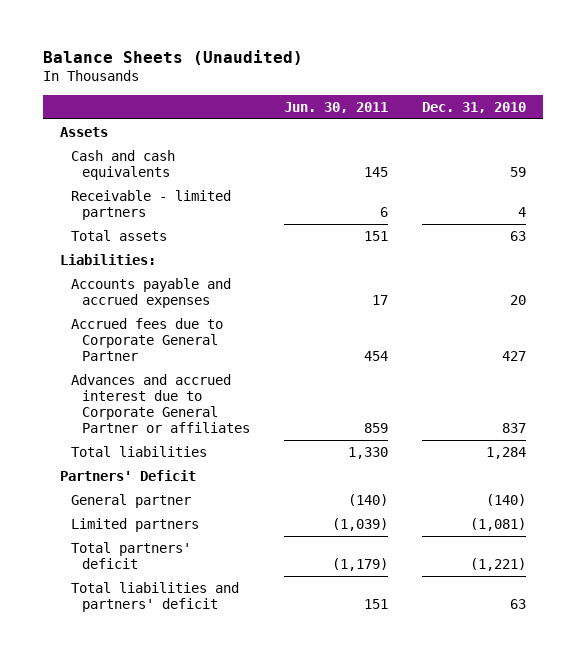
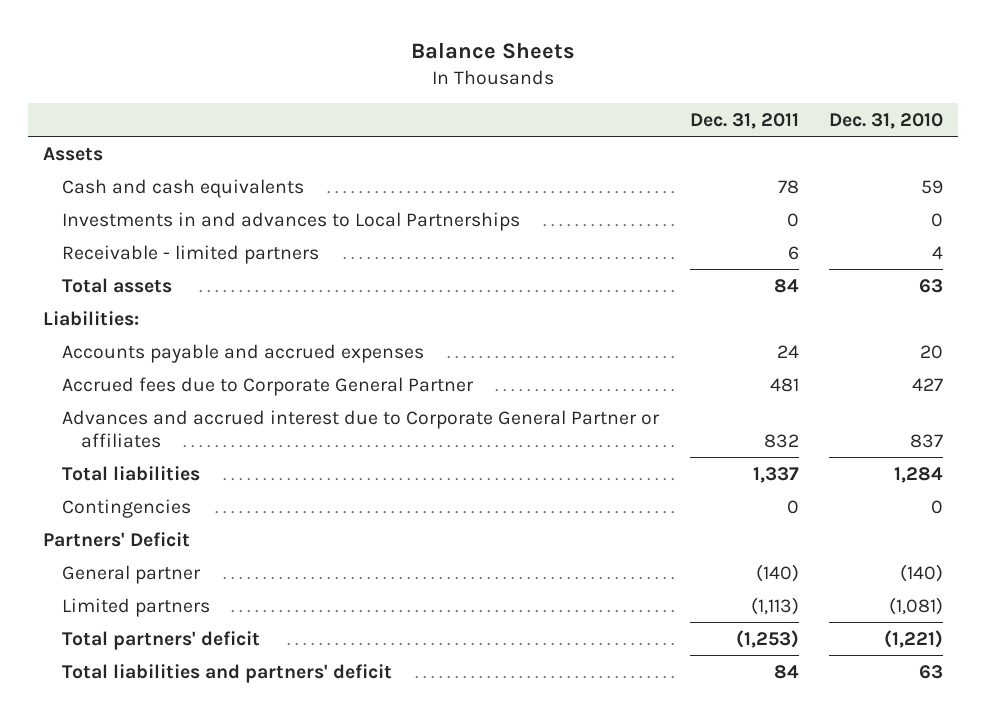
- Balance Sheets (Unaudited)
+ Balance Sheets
- | Jun. 30, 2011 | Dec. 31, 2010
+ | Dec. 31, 2011 | Dec. 31, 2010
+ Investments in and advances to Local Partnerships | 0 | 0
+ Contingencies | 0 | 0

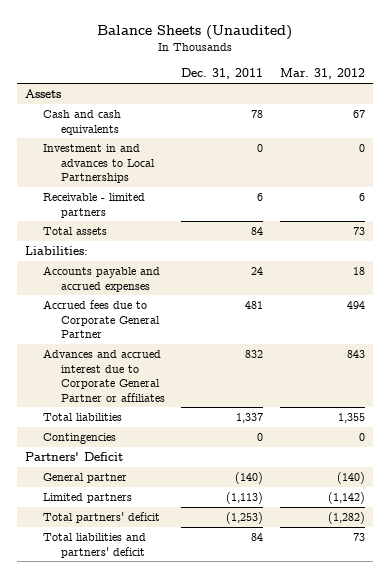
- Balance Sheets
+ Balance Sheets (Unaudited)
- | Dec. 31, 2011 | Dec. 31, 2010
+ | Dec. 31, 2011 | Mar. 31, 2012
- Investments in and advances to Local Partnerships | 0 | 0
+ Investment in and advances to Local Partnerships | 0 | 0

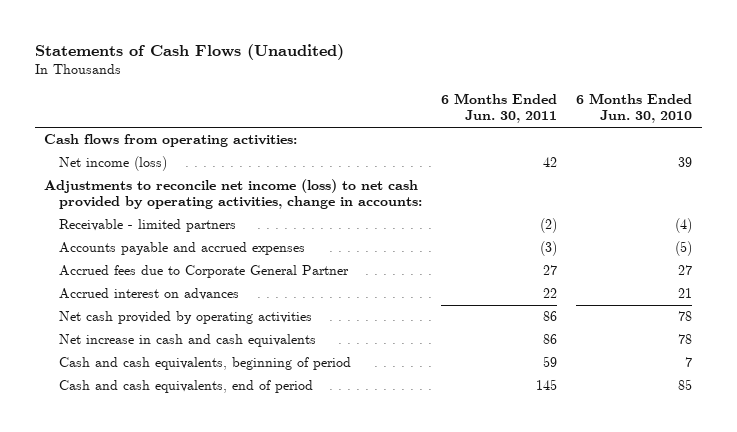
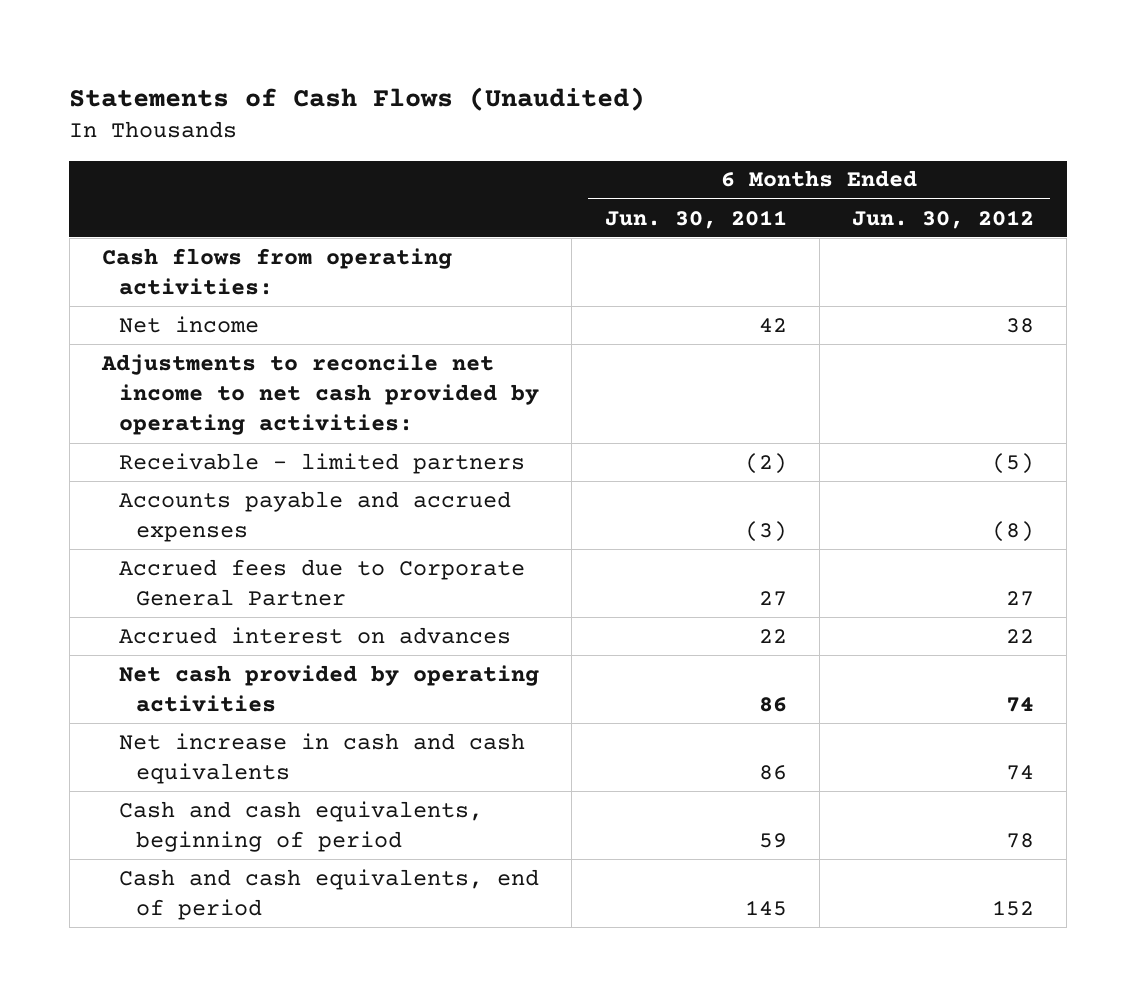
- | 6 Months Ended Jun. 30, 2011 | 6 Months Ended Jun. 30, 2010
+ | 6 Months Ended Jun. 30, 2011 | 6 Months Ended Jun. 30, 2012
- Net income (loss) | 42 | 39
- Adjustments to reconcile net income (loss) to net cash provided by operating activities, change in accounts:
+ Net income | 42 | 38
+ Adjustments to reconcile net income to net cash provided by operating activities:

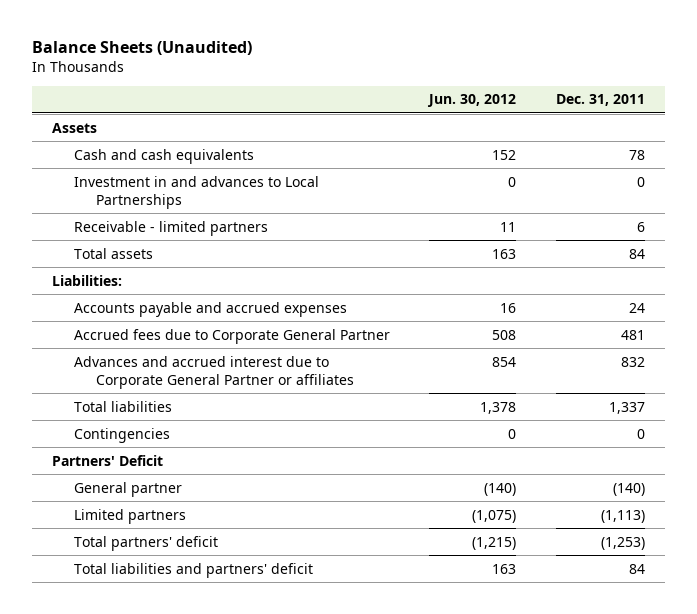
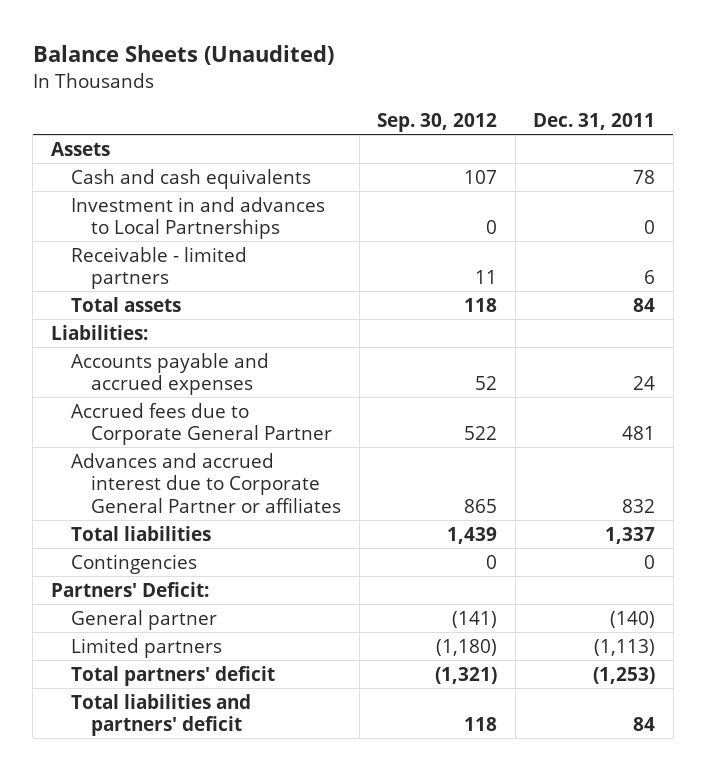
- | Jun. 30, 2012 | Dec. 31, 2011
+ | Sep. 30, 2012 | Dec. 31, 2011
- Partners' Deficit
+ Partners' Deficit:

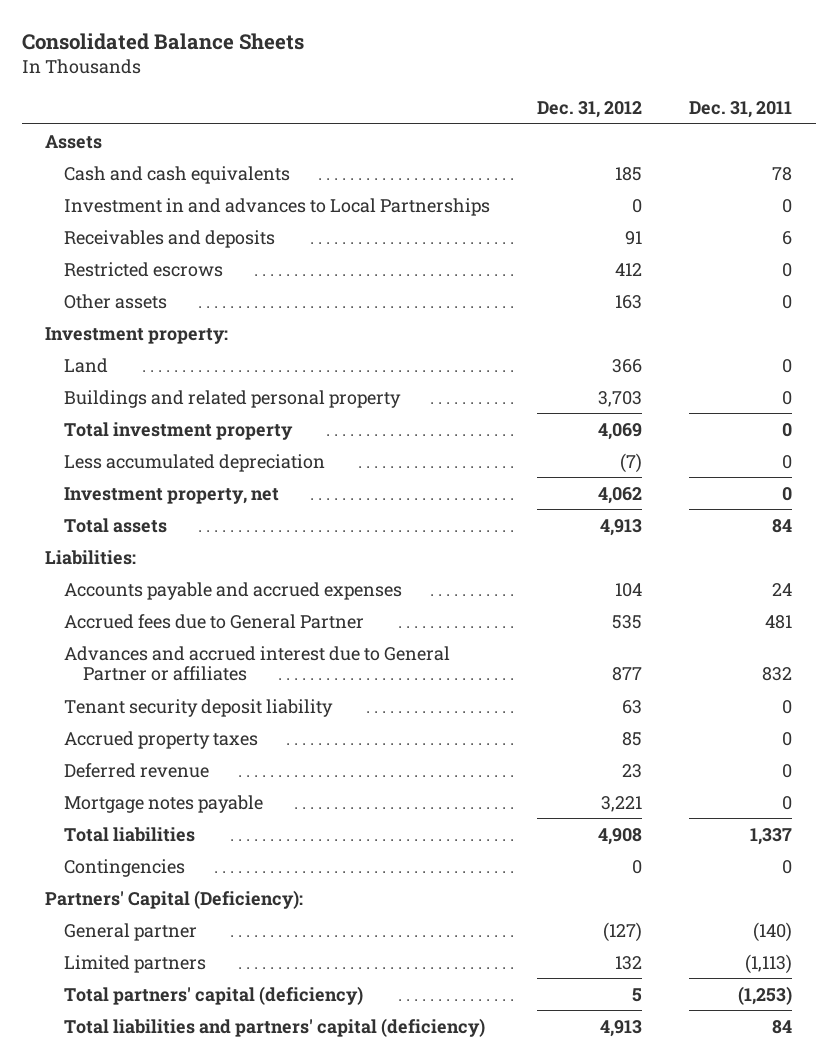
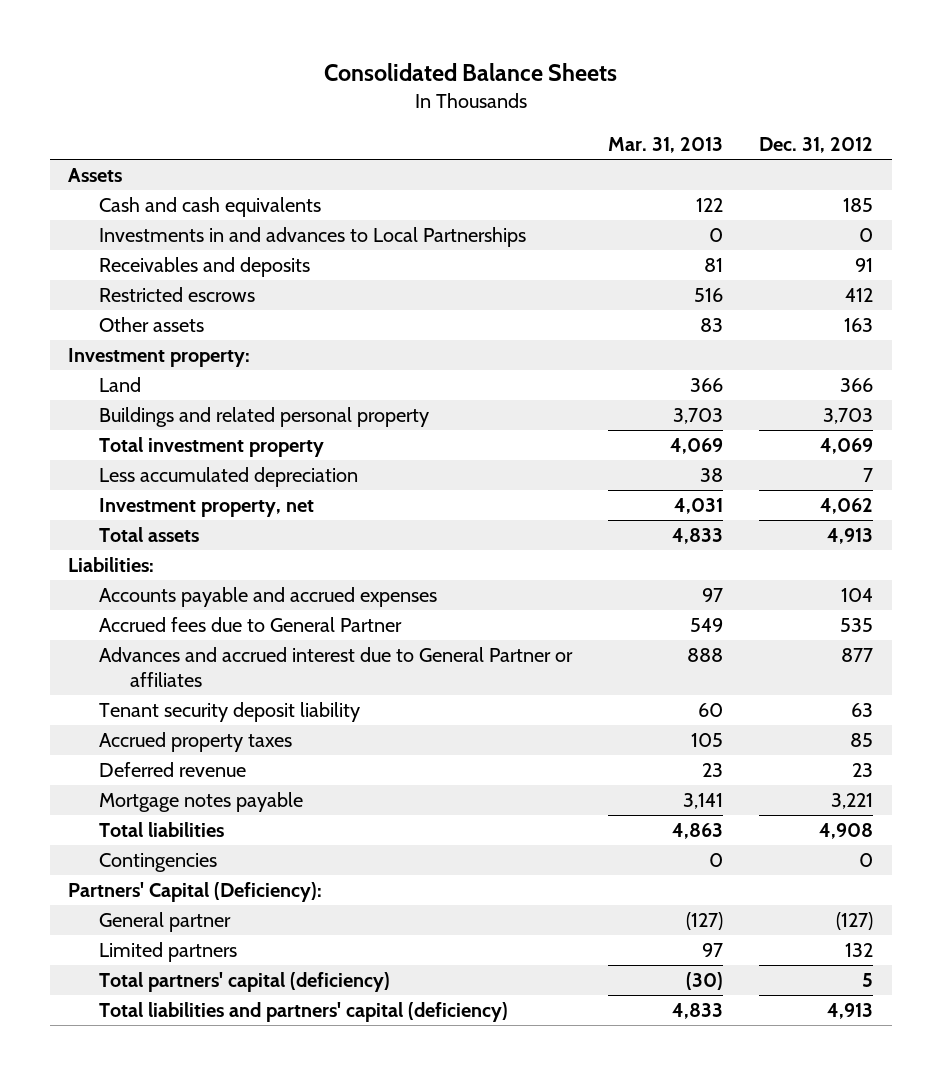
- | Dec. 31, 2012 | Dec. 31, 2011
+ | Mar. 31, 2013 | Dec. 31, 2012
- Investment in and advances to Local Partnerships | 0 | 0
+ Investments in and advances to Local Partnerships | 0 | 0
- Less accumulated depreciation | (7) | 0
+ Less accumulated depreciation | 38 | 7

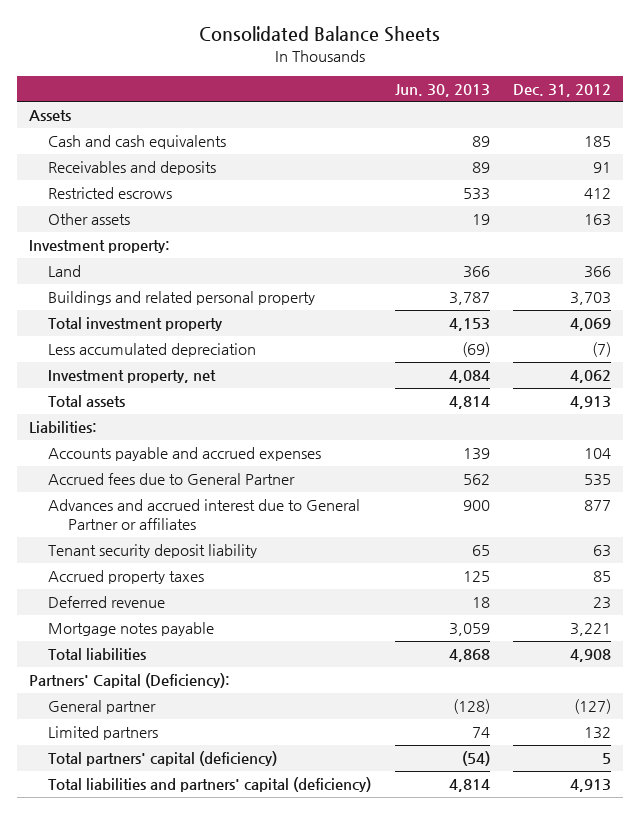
- | Mar. 31, 2013 | Dec. 31, 2012
+ | Jun. 30, 2013 | Dec. 31, 2012
- Investments in and advances to Local Partnerships | 0 | 0
- Less accumulated depreciation | 38 | 7
+ Less accumulated depreciation | (69) | (7)
- Contingencies | 0 | 0

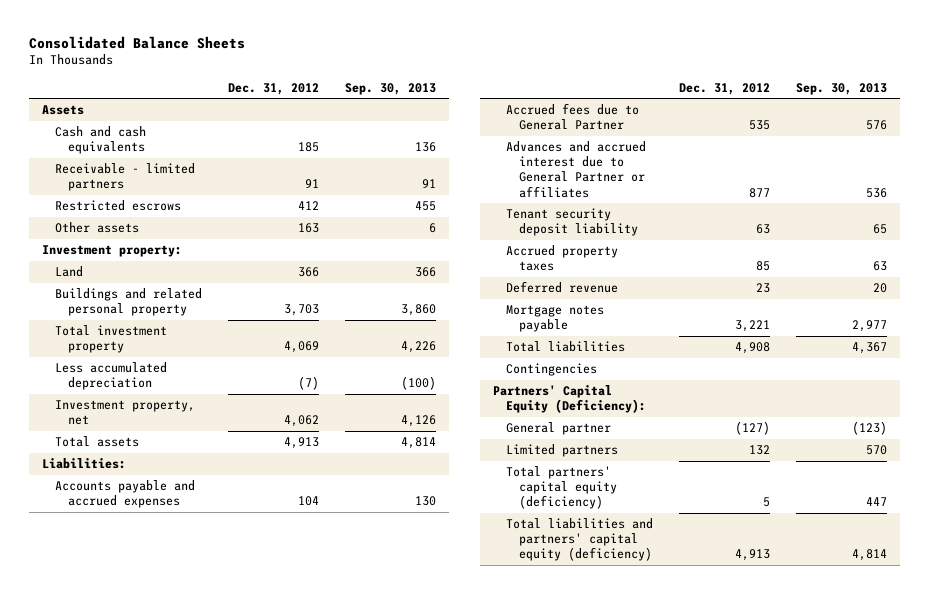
- | Jun. 30, 2013 | Dec. 31, 2012
+ | Dec. 31, 2012 | Sep. 30, 2013
- Receivables and deposits | 89 | 91
+ Receivable - limited partners | 91 | 91
- Partners' Capital (Deficiency):
+ Contingencies
+ Partners' Capital Equity (Deficiency):
- Total partners' capital (deficiency) | (54) | 5
- Total liabilities and partners' capital (deficiency) | 4,814 | 4,913
+ Total partners' capital equity (deficiency) | 5 | 447
+ Total liabilities and partners' capital equity (deficiency) | 4,913 | 4,814

